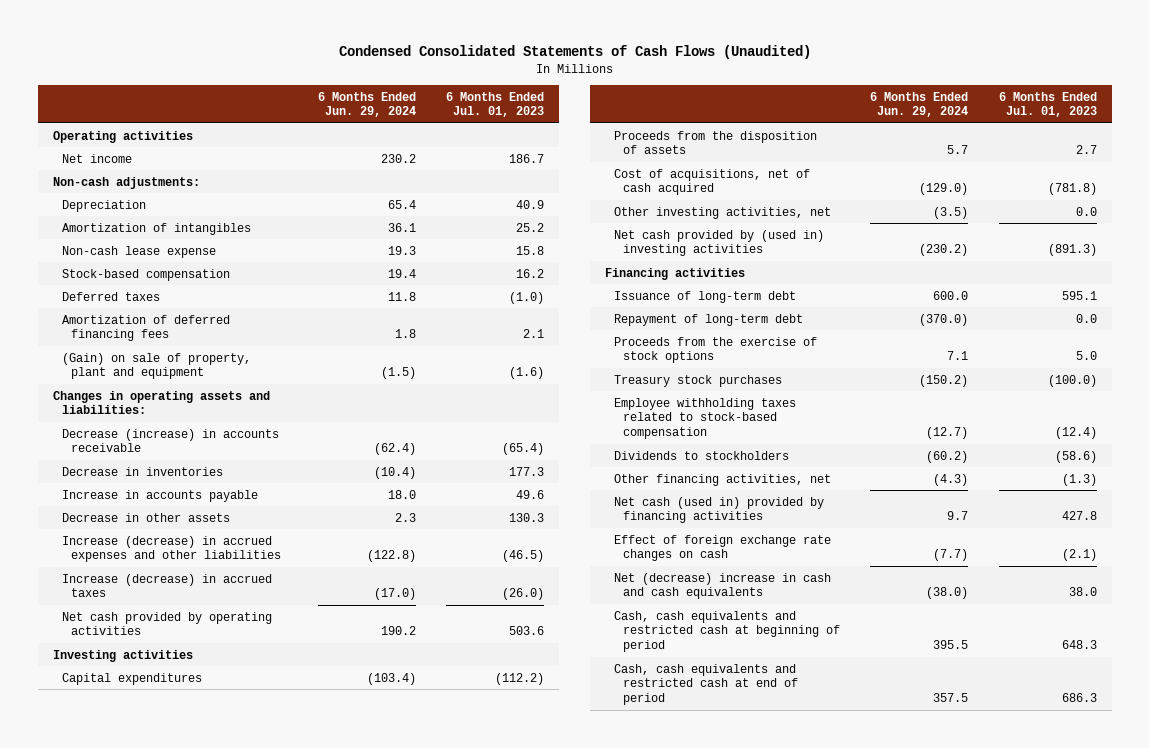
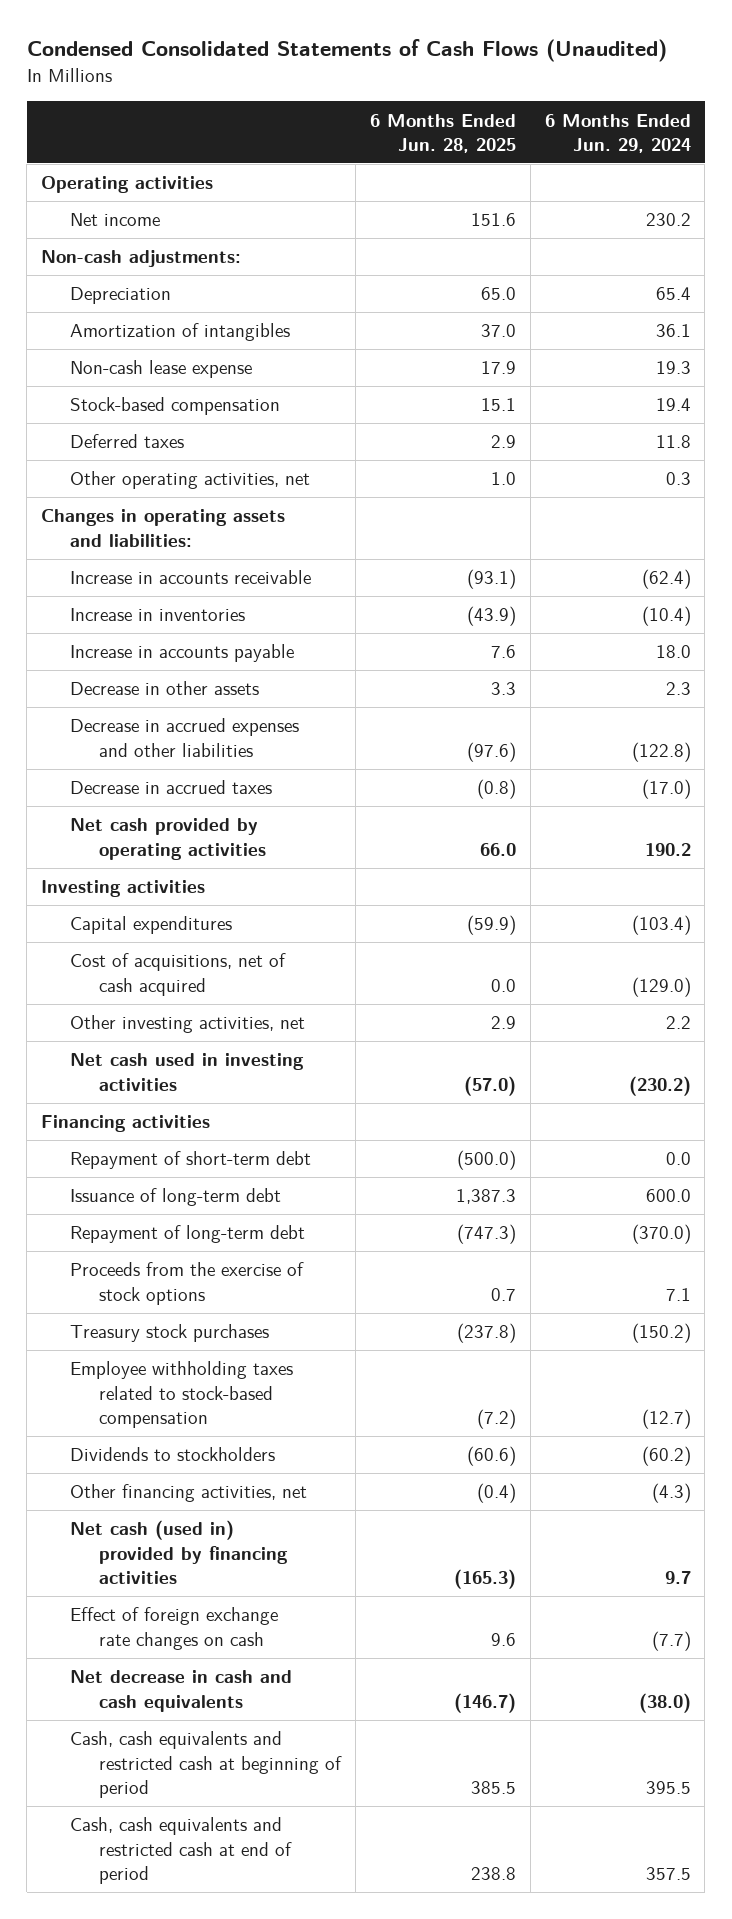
- | 6 Months Ended Jun. 29, 2024 | 6 Months Ended Jul. 01, 2023
+ | 6 Months Ended Jun. 28, 2025 | 6 Months Ended Jun. 29, 2024
- Amortization of deferred financing fees | 1.8 | 2.1
- (Gain) on sale of property, plant and equipment | (1.5) | (1.6)
+ Other operating activities, net | 1.0 | 0.3
- Decrease (increase) in accounts receivable | (62.4) | (65.4)
- Decrease in inventories | (10.4) | 177.3
+ Increase in accounts receivable | (93.1) | (62.4)
+ Increase in inventories | (43.9) | (10.4)
- Increase (decrease) in accrued expenses and other liabilities | (122.8) | (46.5)
- Increase (decrease) in accrued taxes | (17.0) | (26.0)
+ Decrease in accrued expenses and other liabilities | (97.6) | (122.8)
+ Decrease in accrued taxes | (0.8) | (17.0)
- Proceeds from the disposition of assets | 5.7 | 2.7
- Other investing activities, net | (3.5) | 0.0
- Net cash provided by (used in) investing activities | (230.2) | (891.3)
+ Other investing activities, net | 2.9 | 2.2
+ Net cash used in investing activities | (57.0) | (230.2)
+ Repayment of short-term debt | (500.0) | 0.0
- Net (decrease) increase in cash and cash equivalents | (38.0) | 38.0
+ Net decrease in cash and cash equivalents | (146.7) | (38.0)

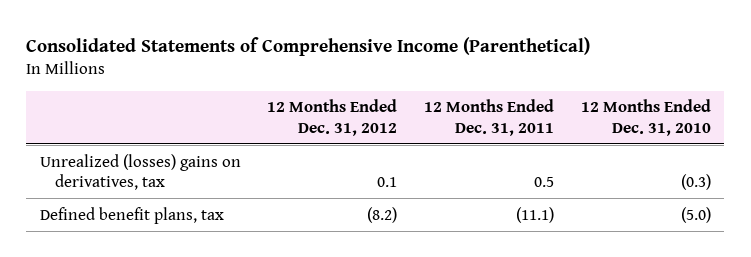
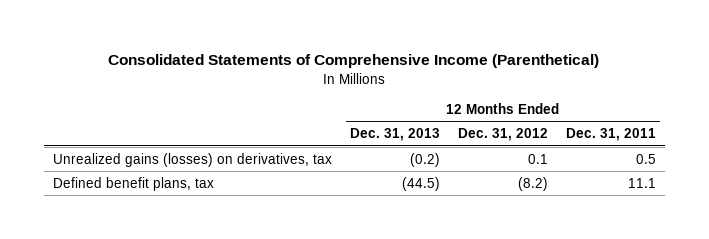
- | 12 Months Ended Dec. 31, 2012 | 12 Months Ended Dec. 31, 2011 | 12 Months Ended Dec. 31, 2010
+ | 12 Months Ended Dec. 31, 2013 | 12 Months Ended Dec. 31, 2012 | 12 Months Ended Dec. 31, 2011
- Unrealized (losses) gains on derivatives, tax | 0.1 | 0.5 | (0.3)
- Defined benefit plans, tax | (8.2) | (11.1) | (5.0)
+ Unrealized gains (losses) on derivatives, tax | (0.2) | 0.1 | 0.5
+ Defined benefit plans, tax | (44.5) | (8.2) | 11.1

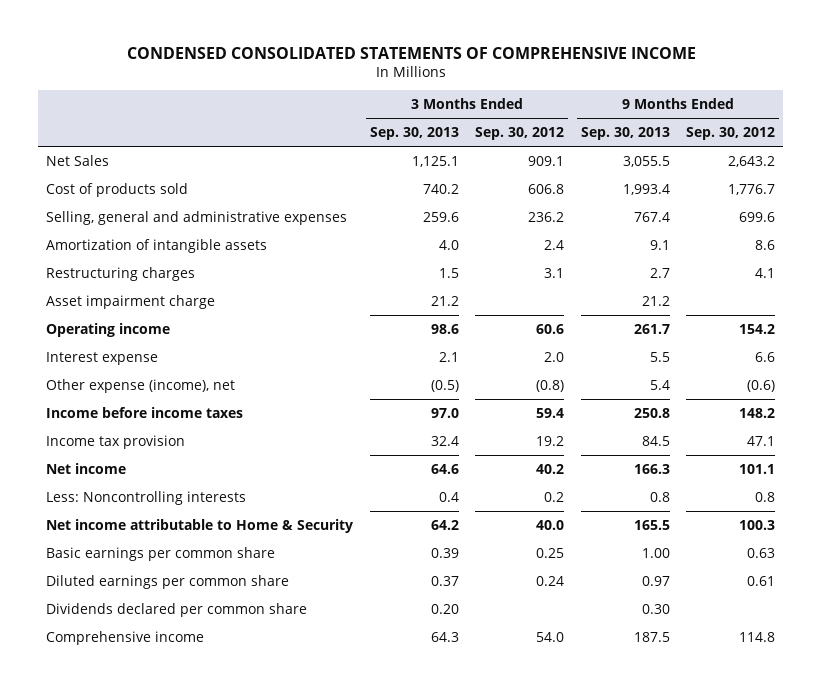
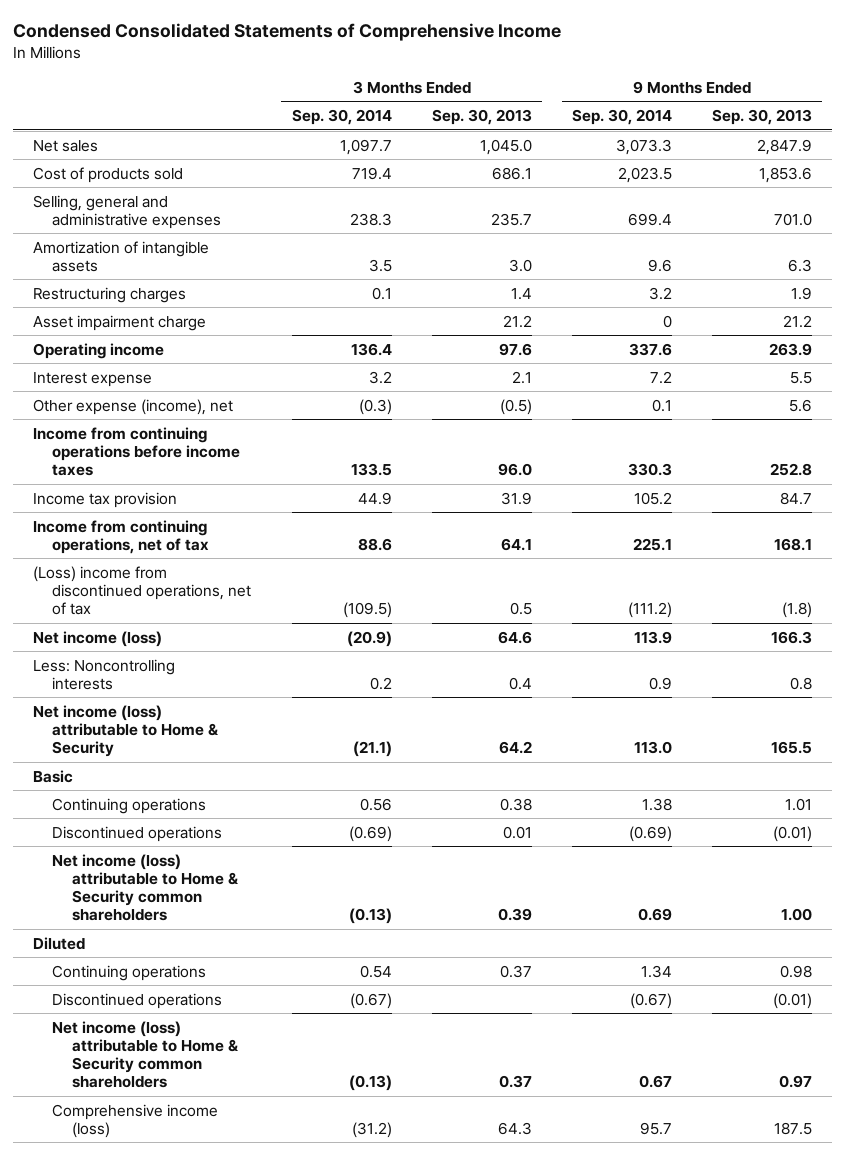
- CONDENSED CONSOLIDATED STATEMENTS OF COMPREHENSIVE INCOME
+ Condensed Consolidated Statements of Comprehensive Income
- | 3 Months Ended Sep. 30, 2013 | 3 Months Ended Sep. 30, 2012 | 9 Months Ended Sep. 30, 2013 | 9 Months Ended Sep. 30, 2012
+ | 3 Months Ended Sep. 30, 2014 | 3 Months Ended Sep. 30, 2013 | 9 Months Ended Sep. 30, 2014 | 9 Months Ended Sep. 30, 2013
- Net Sales | 1,125.1 | 909.1 | 3,055.5 | 2,643.2
- Cost of products sold | 740.2 | 606.8 | 1,993.4 | 1,776.7
- Selling, general and administrative expenses | 259.6 | 236.2 | 767.4 | 699.6
- Amortization of intangible assets | 4.0 | 2.4 | 9.1 | 8.6
- Restructuring charges | 1.5 | 3.1 | 2.7 | 4.1
+ Net sales | 1,097.7 | 1,045.0 | 3,073.3 | 2,847.9
+ Cost of products sold | 719.4 | 686.1 | 2,023.5 | 1,853.6
+ Selling, general and administrative expenses | 238.3 | 235.7 | 699.4 | 701.0
+ Amortization of intangible assets | 3.5 | 3.0 | 9.6 | 6.3
+ Restructuring charges | 0.1 | 1.4 | 3.2 | 1.9
- Operating income | 98.6 | 60.6 | 261.7 | 154.2
+ Operating income | 136.4 | 97.6 | 337.6 | 263.9
- Other expense (income), net | (0.5) | (0.8) | 5.4 | (0.6)
- Income before income taxes | 97.0 | 59.4 | 250.8 | 148.2
- Income tax provision | 32.4 | 19.2 | 84.5 | 47.1
- Net income | 64.6 | 40.2 | 166.3 | 101.1
+ Other expense (income), net | (0.3) | (0.5) | 0.1 | 5.6
+ Income from continuing operations before income taxes | 133.5 | 96.0 | 330.3 | 252.8
+ Income tax provision | 44.9 | 31.9 | 105.2 | 84.7
+ Income from continuing operations, net of tax | 88.6 | 64.1 | 225.1 | 168.1
+ (Loss) income from discontinued operations, net of tax | (109.5) | 0.5 | (111.2) | (1.8)
+ Net income (loss) | (20.9) | 64.6 | 113.9 | 166.3
- Net income attributable to Home & Security | 64.2 | 40.0 | 165.5 | 100.3
- Basic earnings per common share | 0.39 | 0.25 | 1.00 | 0.63
- Diluted earnings per common share | 0.37 | 0.24 | 0.97 | 0.61
- Dividends declared per common share | 0.20 | | 0.30 |
- Comprehensive income | 64.3 | 54.0 | 187.5 | 114.8
+ Net income (loss) attributable to Home & Security | (21.1) | 64.2 | 113.0 | 165.5
+ Basic
+ Continuing operations | 0.56 | 0.38 | 1.38 | 1.01
+ Discontinued operations | (0.69) | 0.01 | (0.69) | (0.01)
+ Net income (loss) attributable to Home & Security common shareholders | (0.13) | 0.39 | 0.69 | 1.00
+ Diluted
+ Continuing operations | 0.54 | 0.37 | 1.34 | 0.98
+ Discontinued operations | (0.67) | | (0.67) | (0.01)
+ Net income (loss) attributable to Home & Security common shareholders | (0.13) | 0.37 | 0.67 | 0.97
+ Comprehensive income (loss) | (31.2) | 64.3 | 95.7 | 187.5

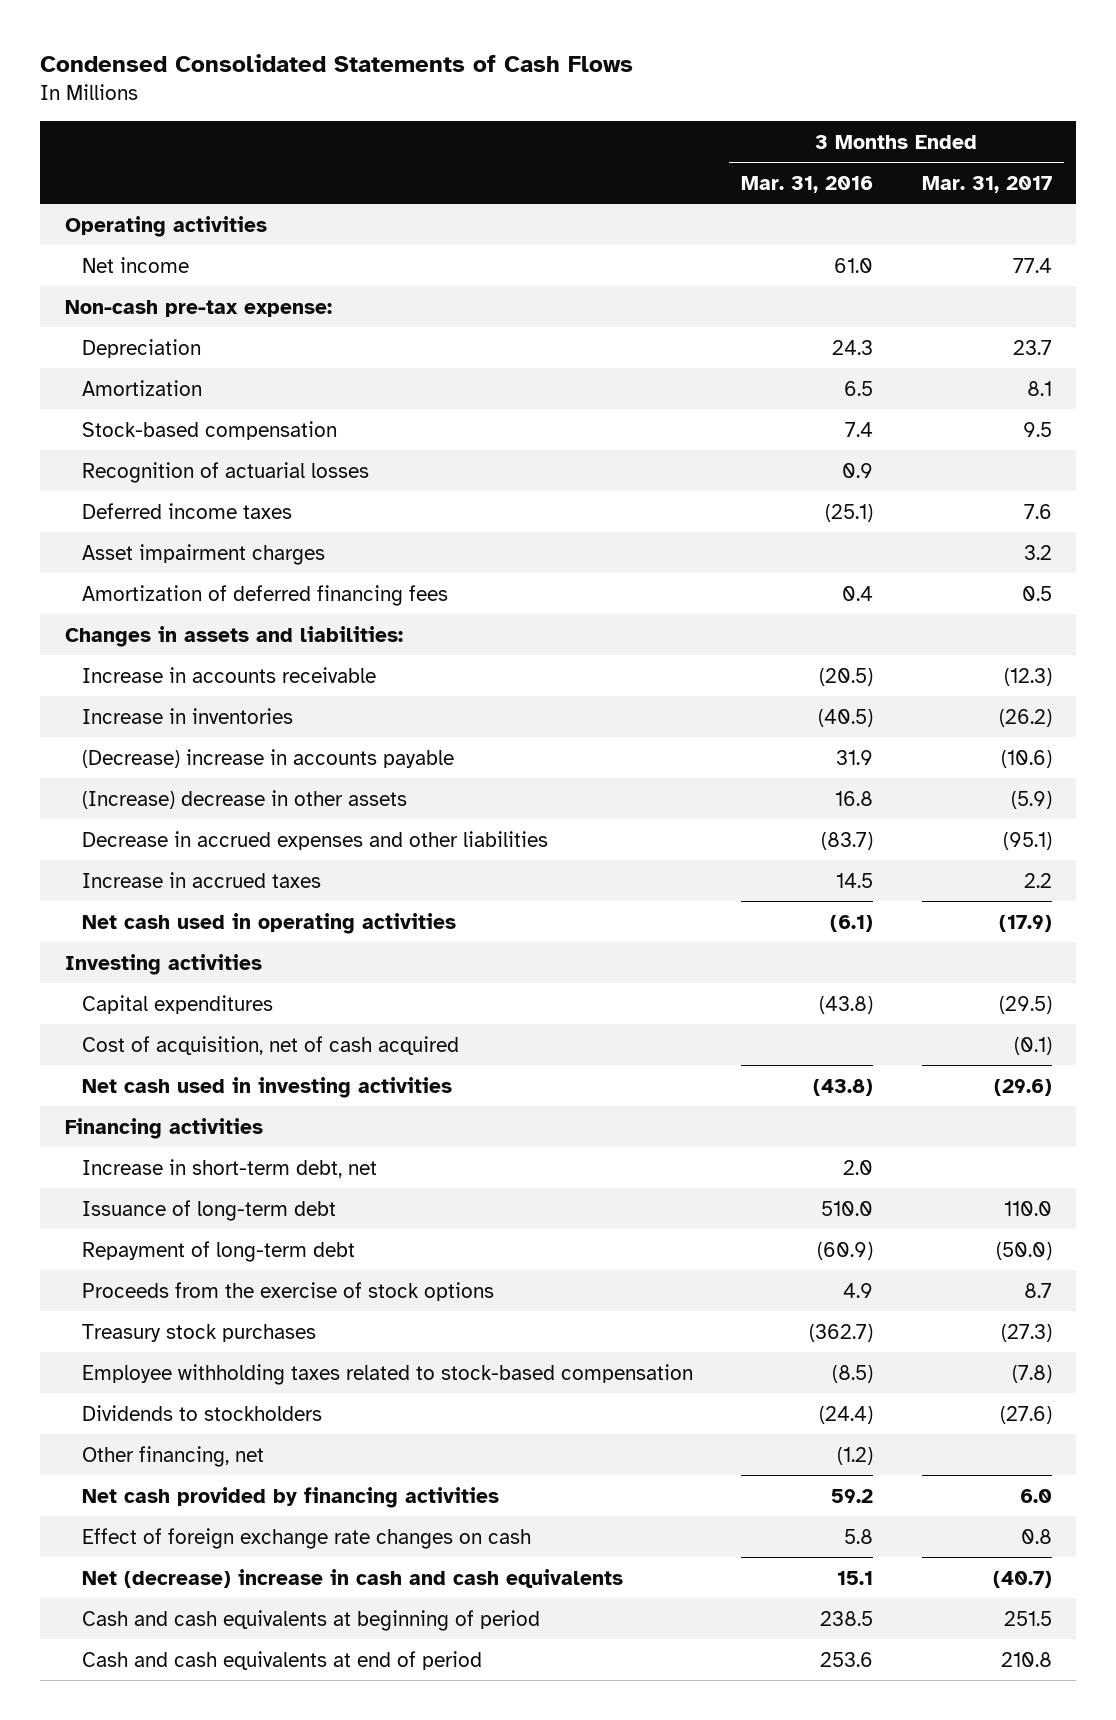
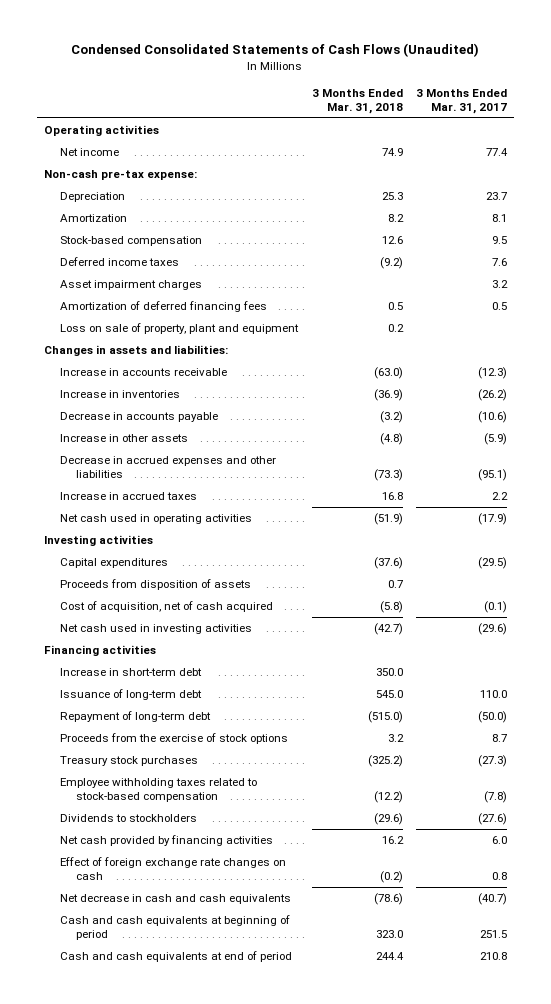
- Condensed Consolidated Statements of Cash Flows
+ Condensed Consolidated Statements of Cash Flows (Unaudited)
- | 3 Months Ended Mar. 31, 2016 | 3 Months Ended Mar. 31, 2017
+ | 3 Months Ended Mar. 31, 2018 | 3 Months Ended Mar. 31, 2017
- Recognition of actuarial losses | 0.9 |
+ Loss on sale of property, plant and equipment | 0.2 |
- (Decrease) increase in accounts payable | 31.9 | (10.6)
- (Increase) decrease in other assets | 16.8 | (5.9)
+ Decrease in accounts payable | (3.2) | (10.6)
+ Increase in other assets | (4.8) | (5.9)
+ Proceeds from disposition of assets | 0.7 |
- Increase in short-term debt, net | 2.0 |
+ Increase in short-term debt | 350.0 |
- Other financing, net | (1.2) |
- Net (decrease) increase in cash and cash equivalents | 15.1 | (40.7)
+ Net decrease in cash and cash equivalents | (78.6) | (40.7)

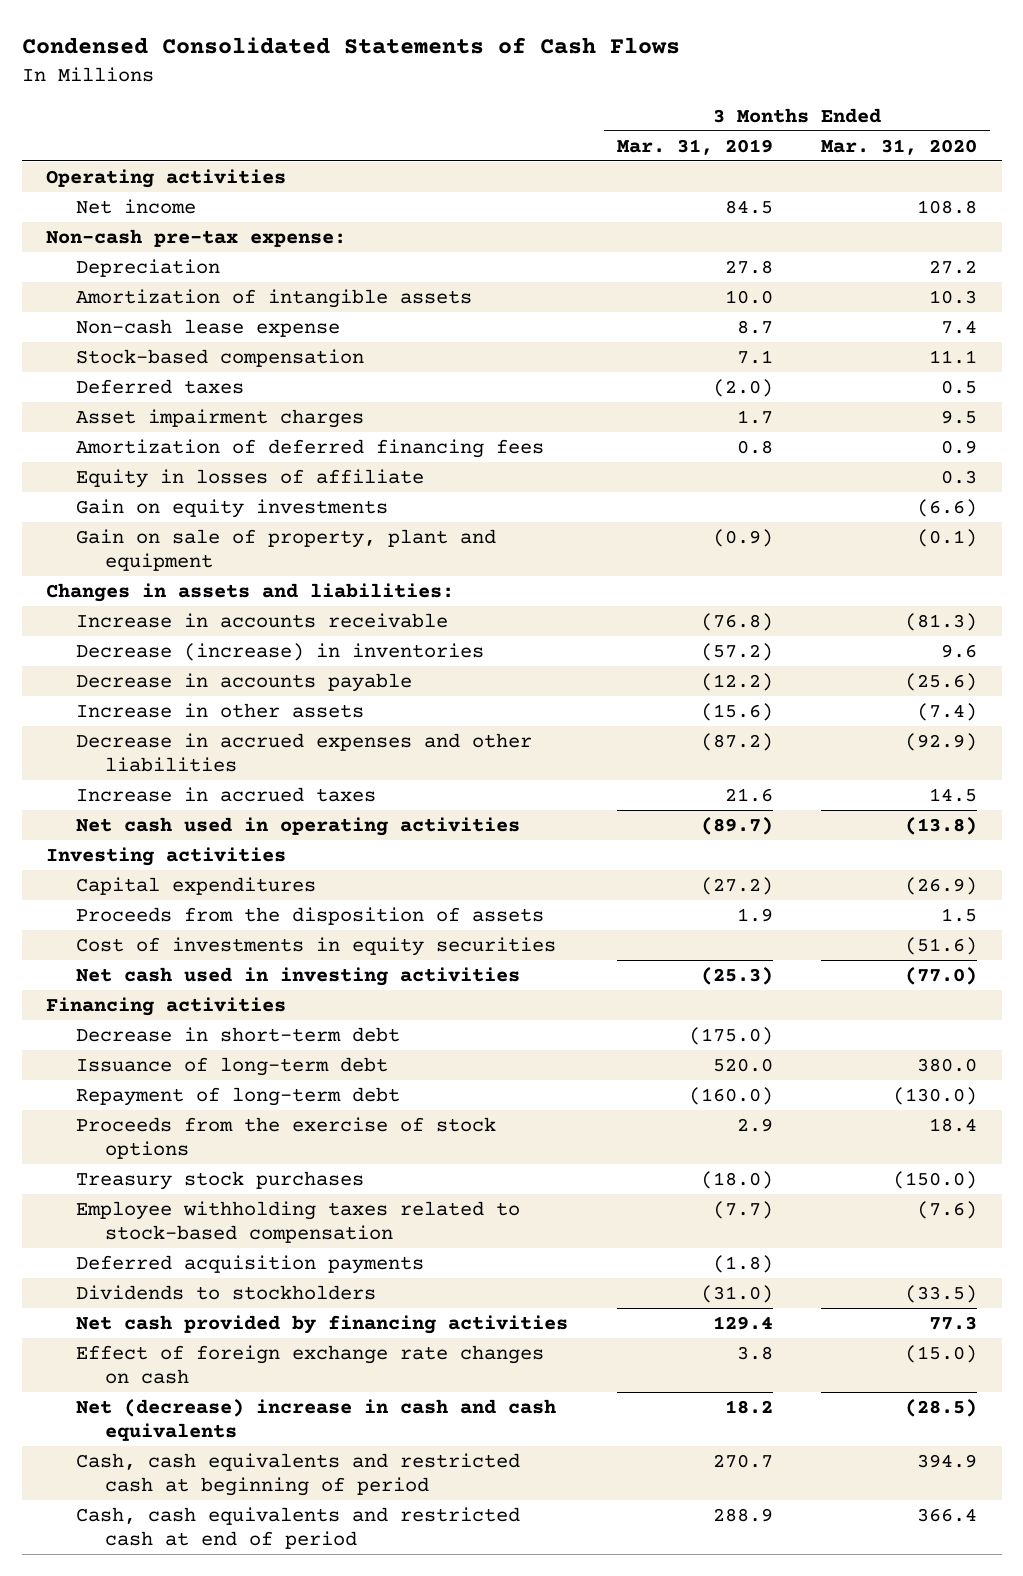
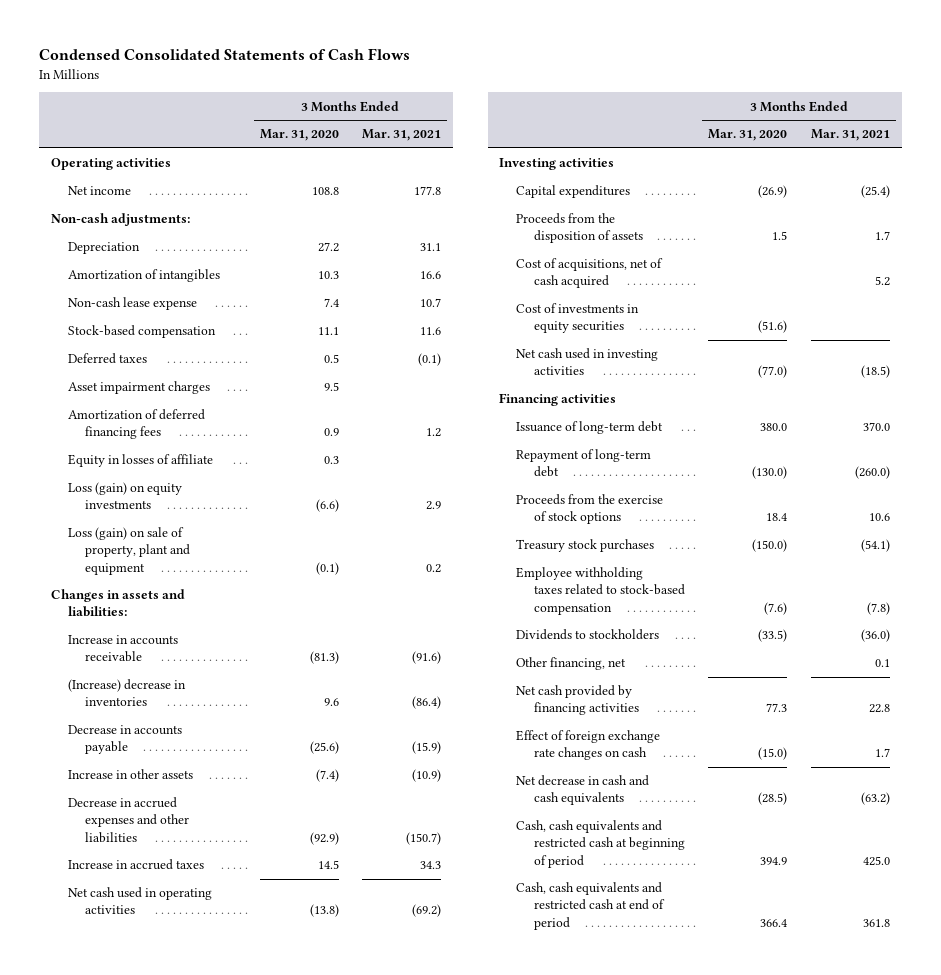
- | 3 Months Ended Mar. 31, 2019 | 3 Months Ended Mar. 31, 2020
+ | 3 Months Ended Mar. 31, 2020 | 3 Months Ended Mar. 31, 2021
- Non-cash pre-tax expense:
+ Non-cash adjustments:
- Amortization of intangible assets | 10.0 | 10.3
+ Amortization of intangibles | 10.3 | 16.6
- Gain on equity investments | | (6.6)
- Gain on sale of property, plant and equipment | (0.9) | (0.1)
+ Loss (gain) on equity investments | (6.6) | 2.9
+ Loss (gain) on sale of property, plant and equipment | (0.1) | 0.2
- Decrease (increase) in inventories | (57.2) | 9.6
+ (Increase) decrease in inventories | 9.6 | (86.4)
+ Cost of acquisitions, net of cash acquired | | 5.2
- Decrease in short-term debt | (175.0) |
- Deferred acquisition payments | (1.8) |
+ Other financing, net | | 0.1
- Net (decrease) increase in cash and cash equivalents | 18.2 | (28.5)
+ Net decrease in cash and cash equivalents | (28.5) | (63.2)

